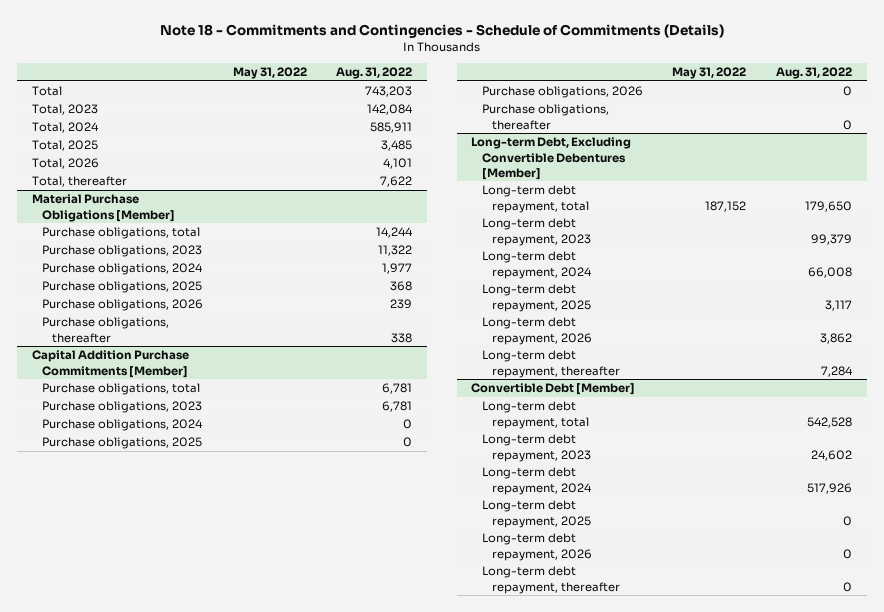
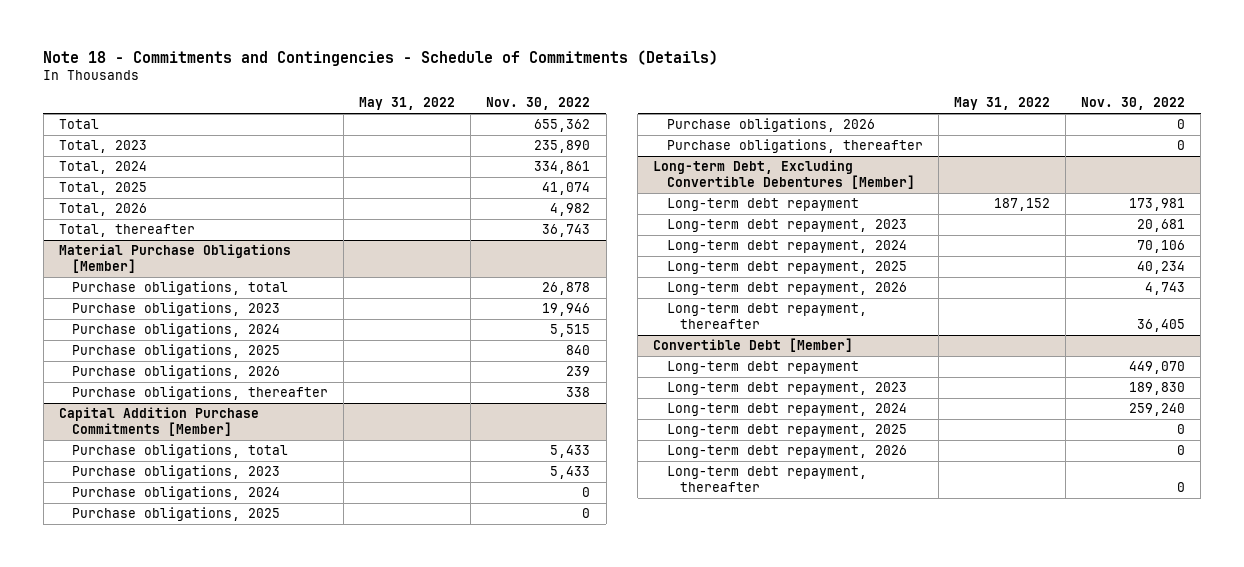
- | May 31, 2022 | Aug. 31, 2022
+ | May 31, 2022 | Nov. 30, 2022
@ Long-term Debt, Excluding Convertible Debentures [Member]
- Long-term debt repayment, total | 187,152 | 179,650
+ Long-term debt repayment | 187,152 | 173,981
@ Convertible Debt [Member]
- Long-term debt repayment, total | | 542,528
+ Long-term debt repayment | | 449,070

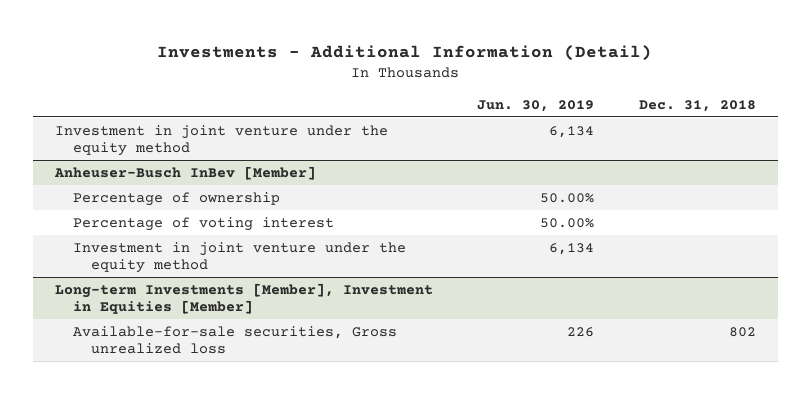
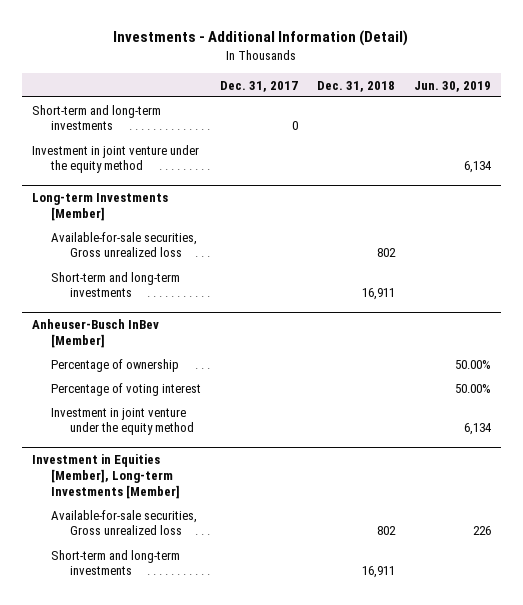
- | Jun. 30, 2019 | Dec. 31, 2018
+ | Dec. 31, 2017 | Dec. 31, 2018 | Jun. 30, 2019
+ Short-term and long-term investments | 0 | |
+ Long-term Investments [Member]
+ Available-for-sale securities, Gross unrealized loss | | 802 |
+ Short-term and long-term investments | | 16,911 |
- Long-term Investments [Member], Investment in Equities [Member]
+ Investment in Equities [Member], Long-term Investments [Member]
+ Short-term and long-term investments | | 16,911 |

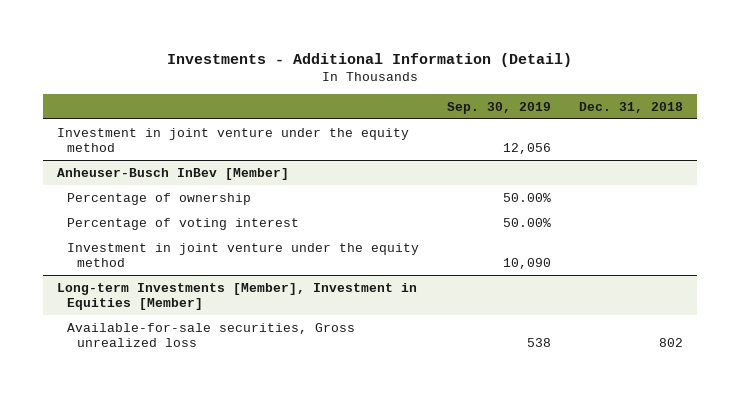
- | Dec. 31, 2017 | Dec. 31, 2018 | Jun. 30, 2019
+ | Sep. 30, 2019 | Dec. 31, 2018
- Short-term and long-term investments | 0 | |
- Long-term Investments [Member]
- Available-for-sale securities, Gross unrealized loss | | 802 |
- Short-term and long-term investments | | 16,911 |
- Investment in Equities [Member], Long-term Investments [Member]
+ Long-term Investments [Member], Investment in Equities [Member]
- Short-term and long-term investments | | 16,911 |

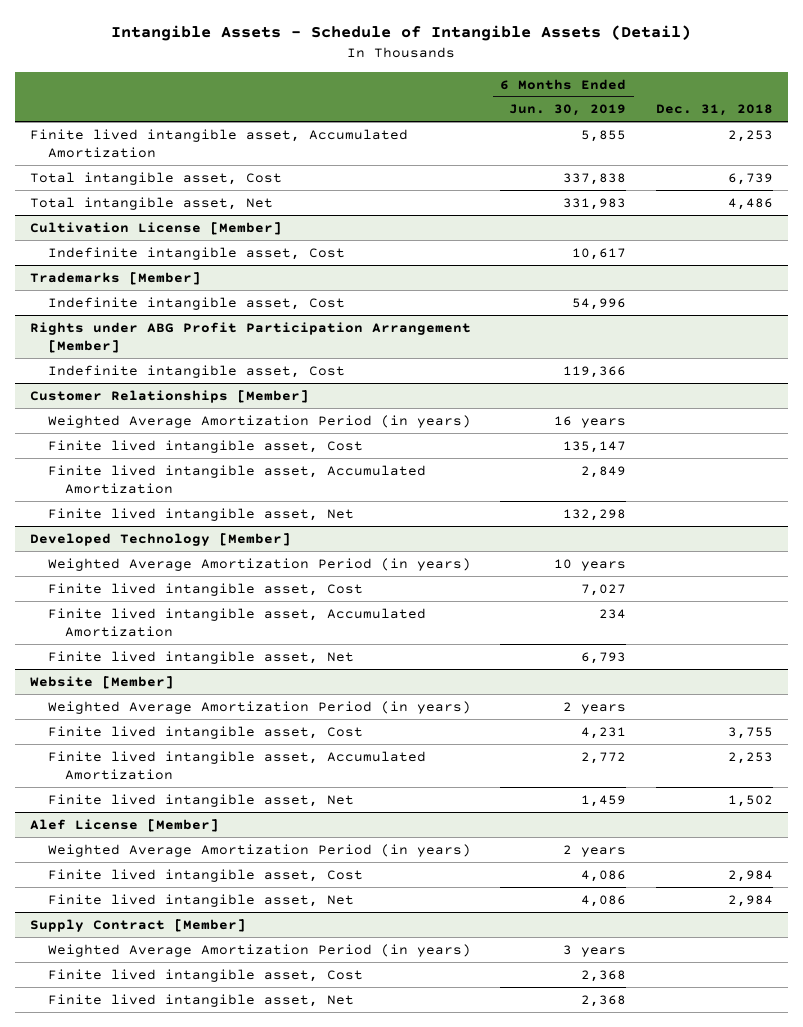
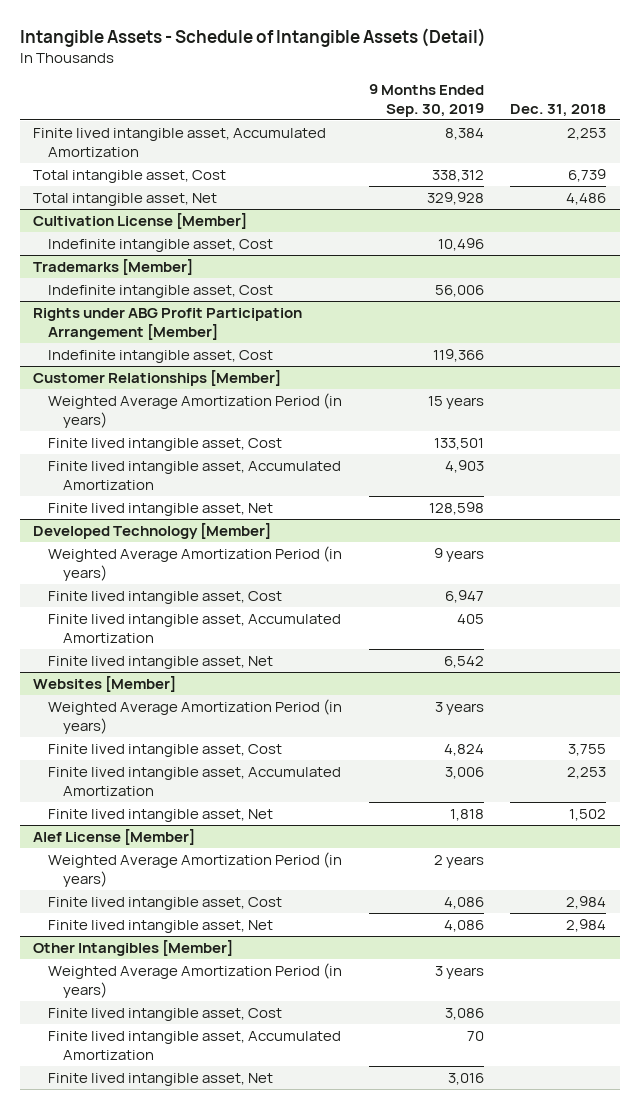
- | 6 Months Ended Jun. 30, 2019 | Dec. 31, 2018
+ | 9 Months Ended Sep. 30, 2019 | Dec. 31, 2018
- Website [Member]
+ Websites [Member]
- Supply Contract [Member]
- Weighted Average Amortization Period (in years) | 3 years |
- Finite lived intangible asset, Cost | 2,368 |
- Finite lived intangible asset, Net | 2,368 |
+ Other Intangibles [Member]
+ Weighted Average Amortization Period (in years) | 3 years |
+ Finite lived intangible asset, Cost | 3,086 |
+ Finite lived intangible asset, Accumulated Amortization | 70 |
+ Finite lived intangible asset, Net | 3,016 |

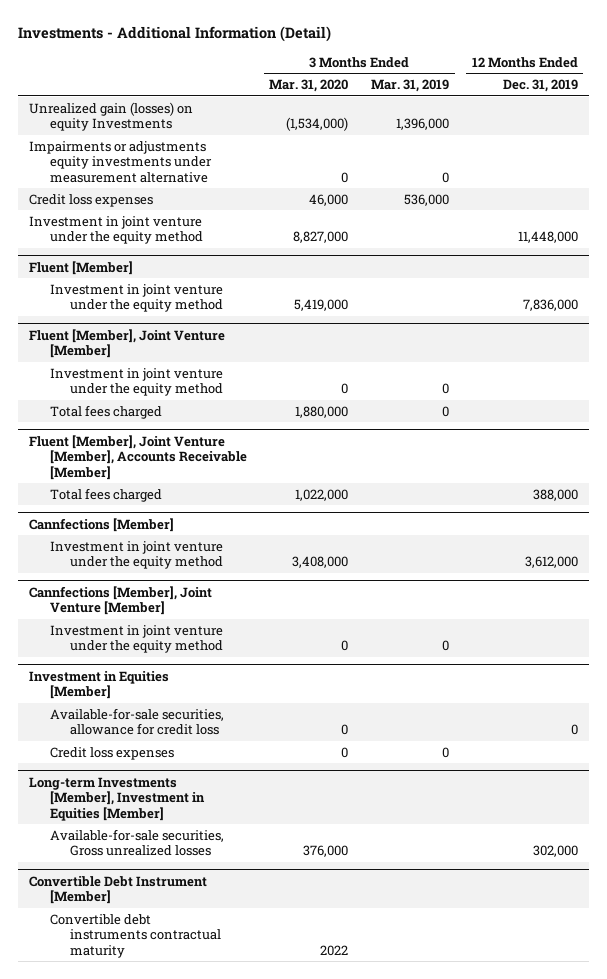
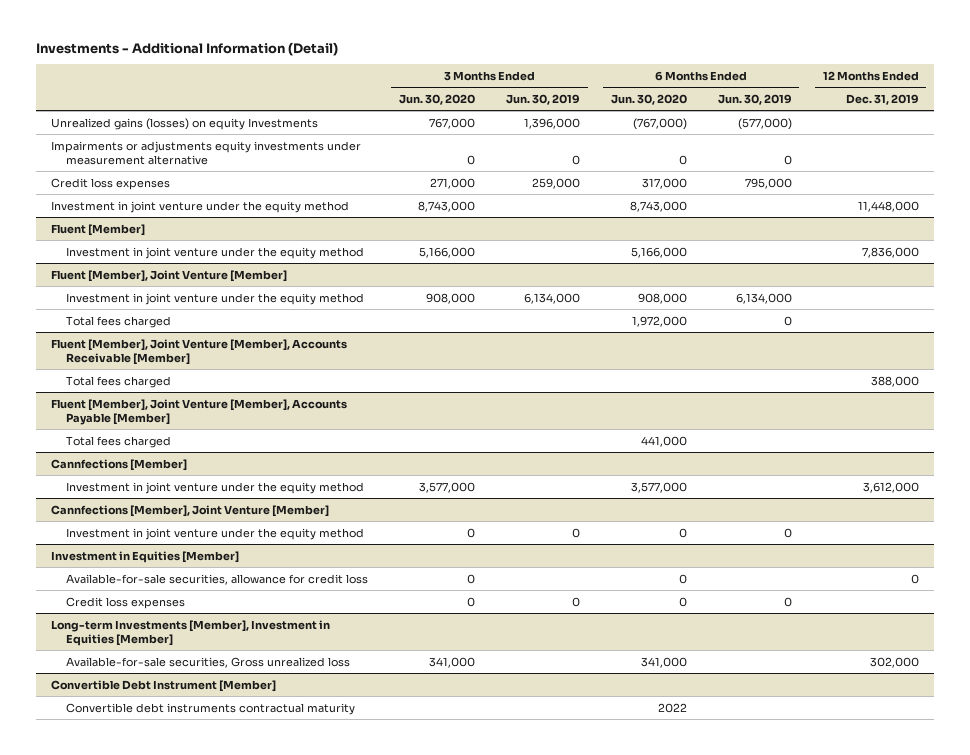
- | 3 Months Ended Mar. 31, 2020 | 3 Months Ended Mar. 31, 2019 | 12 Months Ended Dec. 31, 2019
+ | 3 Months Ended Jun. 30, 2020 | 3 Months Ended Jun. 30, 2019 | 6 Months Ended Jun. 30, 2020 | 6 Months Ended Jun. 30, 2019 | 12 Months Ended Dec. 31, 2019
- Unrealized gain (losses) on equity Investments | (1,534,000) | 1,396,000 |
+ Unrealized gains (losses) on equity Investments | 767,000 | 1,396,000 | (767,000) | (577,000) |
+ Fluent [Member], Joint Venture [Member], Accounts Payable [Member]
+ Total fees charged | | | 441,000 | |
@ Long-term Investments [Member], Investment in Equities [Member]
- Available-for-sale securities, Gross unrealized losses | 376,000 | | 302,000
+ Available-for-sale securities, Gross unrealized loss | 341,000 | | 341,000 | | 302,000

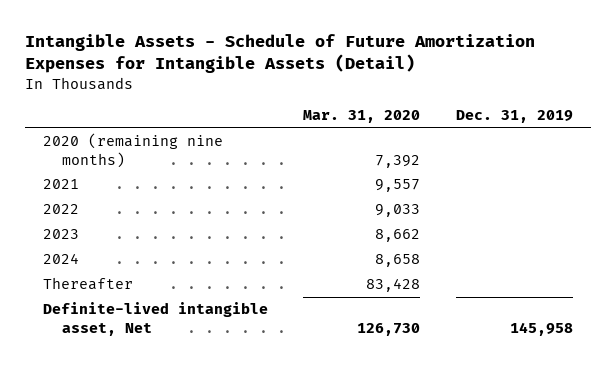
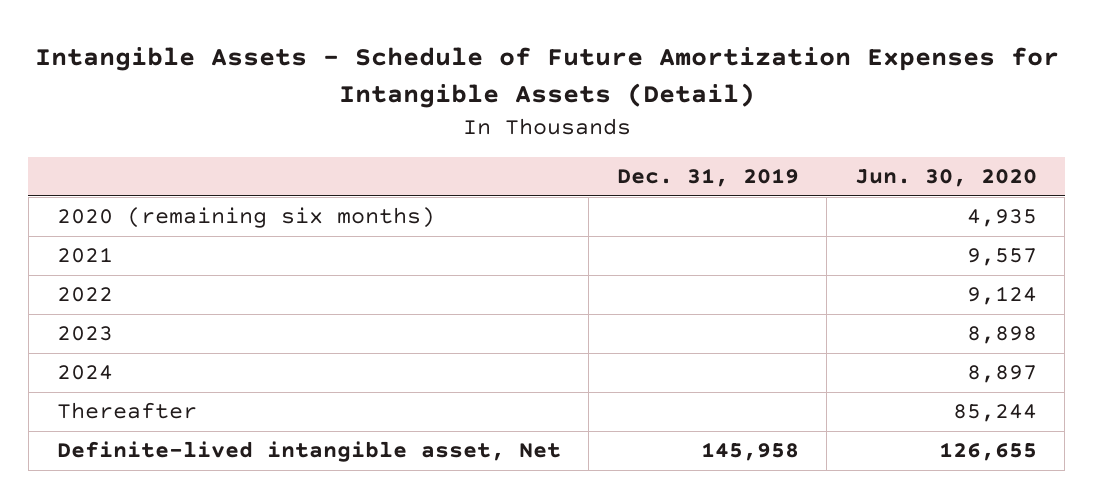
- | Mar. 31, 2020 | Dec. 31, 2019
+ | Dec. 31, 2019 | Jun. 30, 2020
- 2020 (remaining nine months) | 7,392 |
+ 2020 (remaining six months) | | 4,935

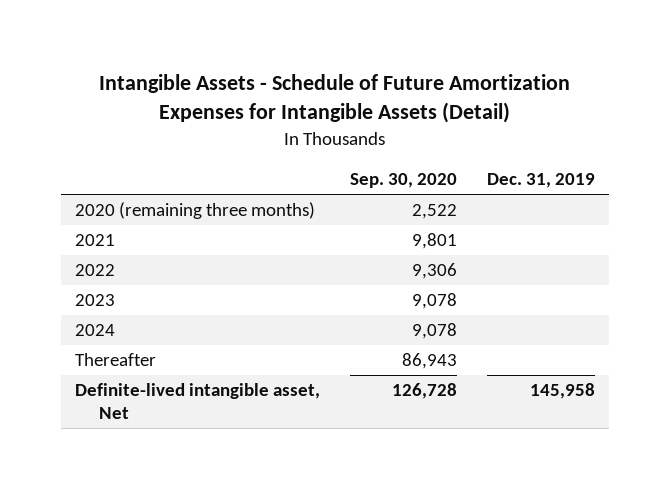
- | Dec. 31, 2019 | Jun. 30, 2020
+ | Sep. 30, 2020 | Dec. 31, 2019
- 2020 (remaining six months) | | 4,935
+ 2020 (remaining three months) | 2,522 |

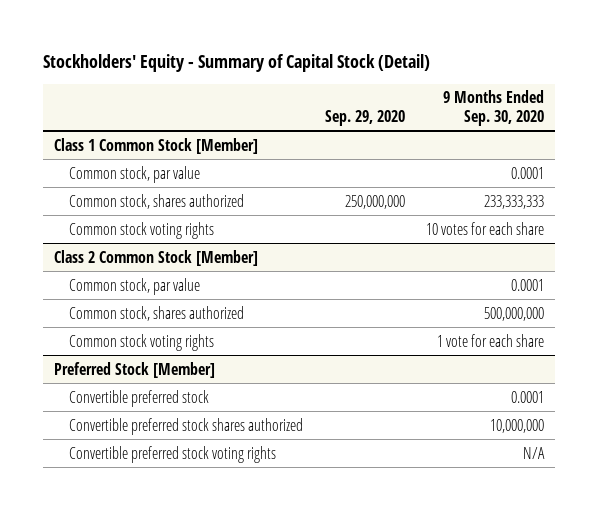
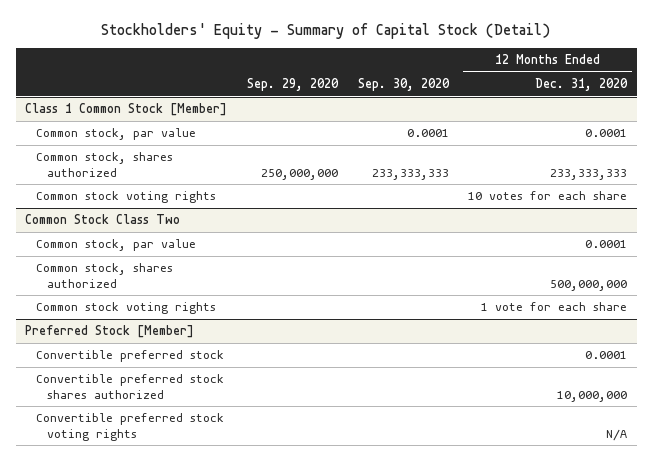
- | Sep. 29, 2020 | 9 Months Ended Sep. 30, 2020
+ | Sep. 29, 2020 | Sep. 30, 2020 | 12 Months Ended Dec. 31, 2020
- Class 2 Common Stock [Member]
+ Common Stock Class Two

